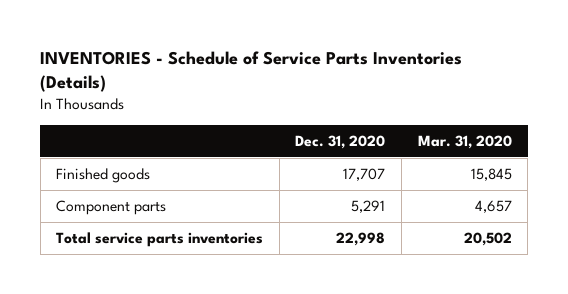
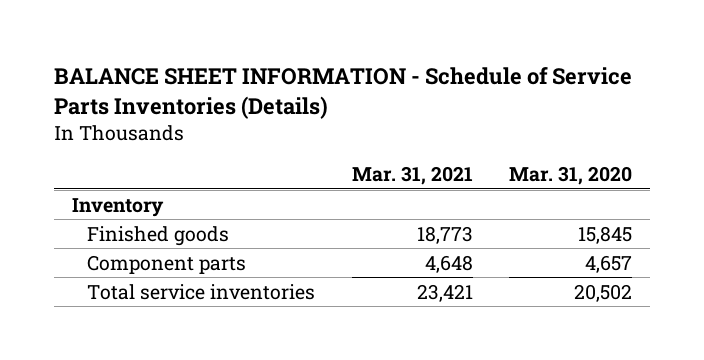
- INVENTORIES - Schedule of Service Parts Inventories (Details)
+ BALANCE SHEET INFORMATION - Schedule of Service Parts Inventories (Details)
- | Dec. 31, 2020 | Mar. 31, 2020
+ | Mar. 31, 2021 | Mar. 31, 2020
+ Inventory
- Total service parts inventories | 22,998 | 20,502
+ Total service inventories | 23,421 | 20,502

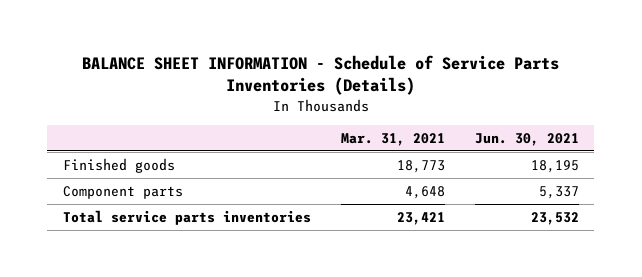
- | Mar. 31, 2021 | Mar. 31, 2020
+ | Mar. 31, 2021 | Jun. 30, 2021
- Inventory
- Total service inventories | 23,421 | 20,502
+ Total service parts inventories | 23,421 | 23,532

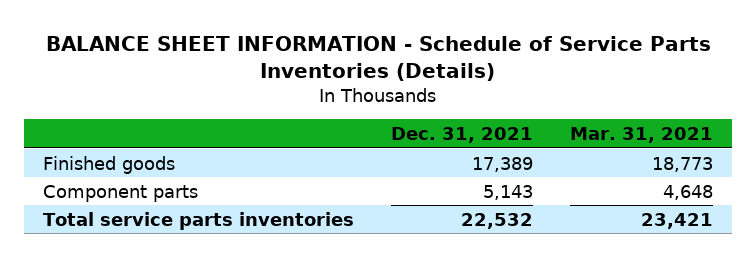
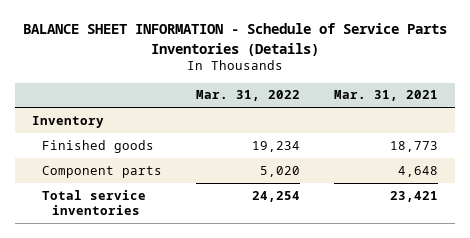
- | Dec. 31, 2021 | Mar. 31, 2021
+ | Mar. 31, 2022 | Mar. 31, 2021
+ Inventory
- Total service parts inventories | 22,532 | 23,421
+ Total service inventories | 24,254 | 23,421

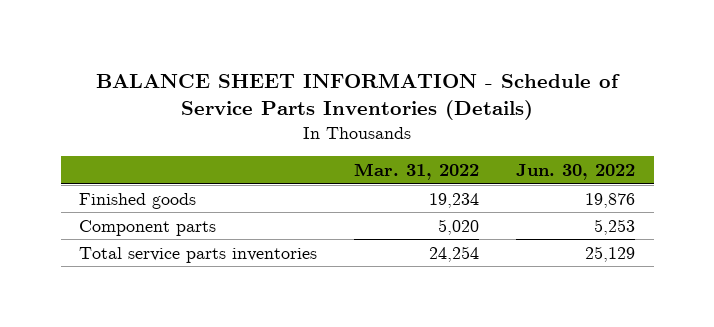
- | Mar. 31, 2022 | Mar. 31, 2021
+ | Mar. 31, 2022 | Jun. 30, 2022
- Inventory
- Total service inventories | 24,254 | 23,421
+ Total service parts inventories | 24,254 | 25,129

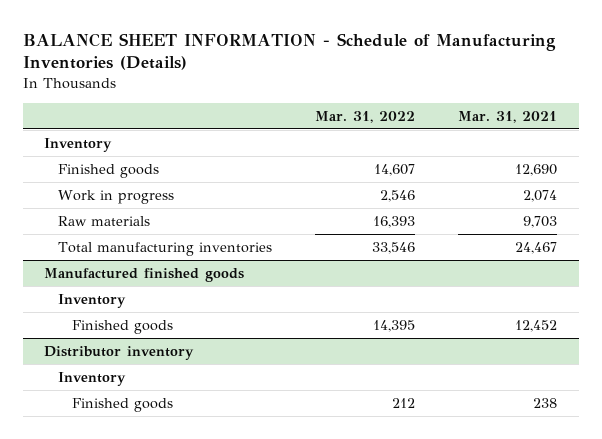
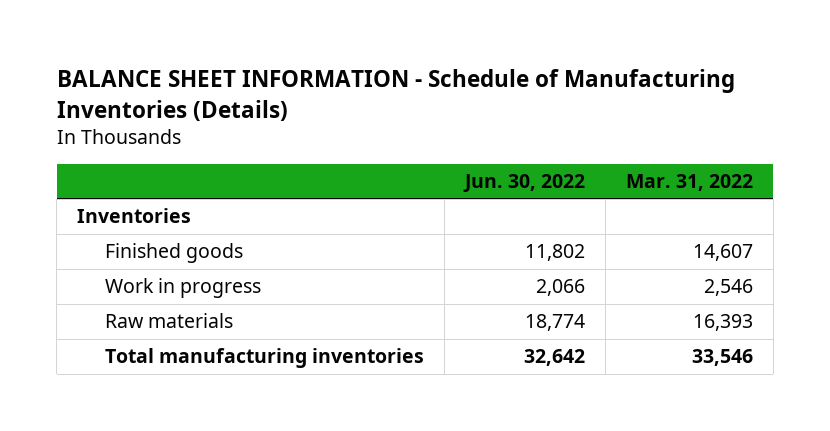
- | Mar. 31, 2022 | Mar. 31, 2021
+ | Jun. 30, 2022 | Mar. 31, 2022
- Inventory
+ Inventories
- Manufactured finished goods
- Inventory
- Finished goods | 14,395 | 12,452
- Distributor inventory
- Inventory
- Finished goods | 212 | 238

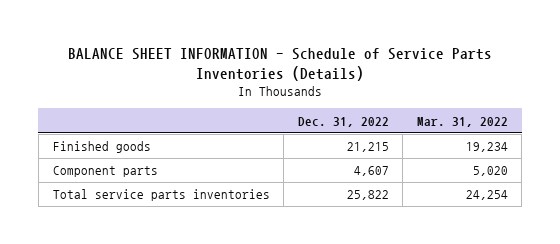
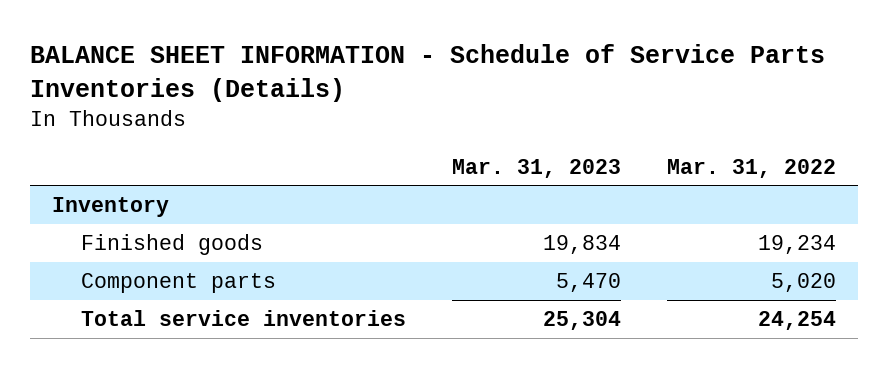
- | Dec. 31, 2022 | Mar. 31, 2022
+ | Mar. 31, 2023 | Mar. 31, 2022
+ Inventory
- Total service parts inventories | 25,822 | 24,254
+ Total service inventories | 25,304 | 24,254

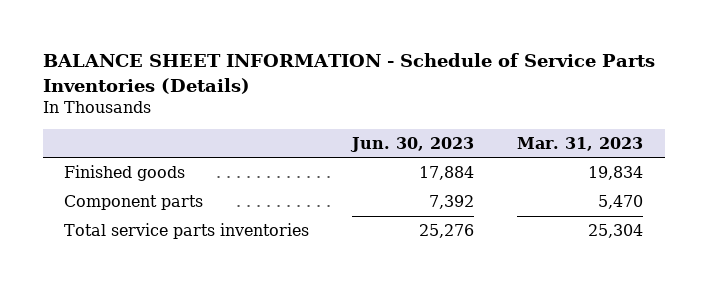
- | Mar. 31, 2023 | Mar. 31, 2022
+ | Jun. 30, 2023 | Mar. 31, 2023
- Inventory
- Total service inventories | 25,304 | 24,254
+ Total service parts inventories | 25,276 | 25,304

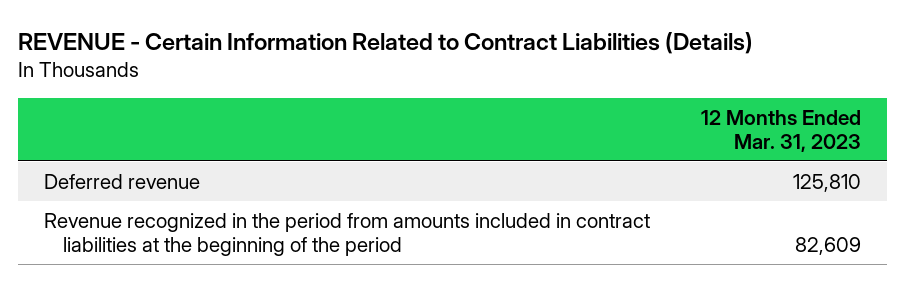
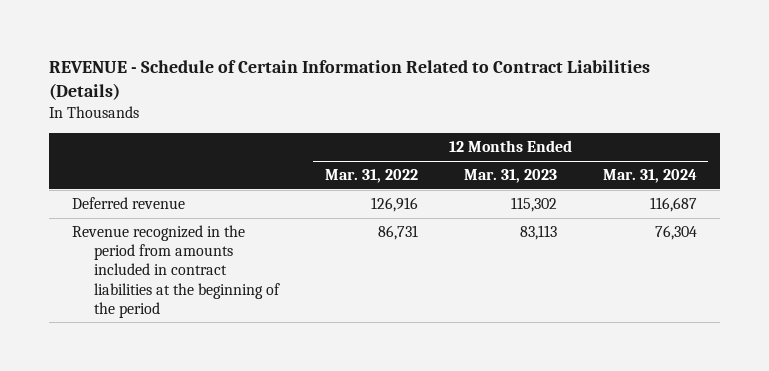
- REVENUE - Certain Information Related to Contract Liabilities (Details)
+ REVENUE - Schedule of Certain Information Related to Contract Liabilities (Details)
- | 12 Months Ended Mar. 31, 2023
+ | 12 Months Ended Mar. 31, 2022 | 12 Months Ended Mar. 31, 2023 | 12 Months Ended Mar. 31, 2024
- Deferred revenue | 125,810
- Revenue recognized in the period from amounts included in contract liabilities at the beginning of the period | 82,609
+ Deferred revenue | 126,916 | 115,302 | 116,687
+ Revenue recognized in the period from amounts included in contract liabilities at the beginning of the period | 86,731 | 83,113 | 76,304

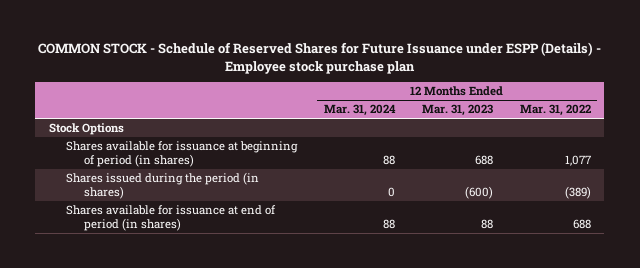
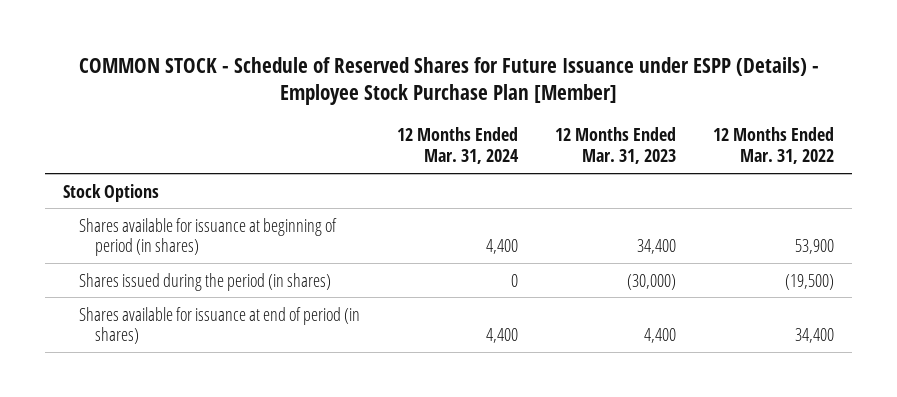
- COMMON STOCK - Schedule of Reserved Shares for Future Issuance under ESPP (Details) - Employee stock purchase plan
+ COMMON STOCK - Schedule of Reserved Shares for Future Issuance under ESPP (Details) - Employee Stock Purchase Plan [Member]
- Shares available for issuance at beginning of period (in shares) | 88 | 688 | 1,077
- Shares issued during the period (in shares) | 0 | (600) | (389)
- Shares available for issuance at end of period (in shares) | 88 | 88 | 688
+ Shares available for issuance at beginning of period (in shares) | 4,400 | 34,400 | 53,900
+ Shares issued during the period (in shares) | 0 | (30,000) | (19,500)
+ Shares available for issuance at end of period (in shares) | 4,400 | 4,400 | 34,400

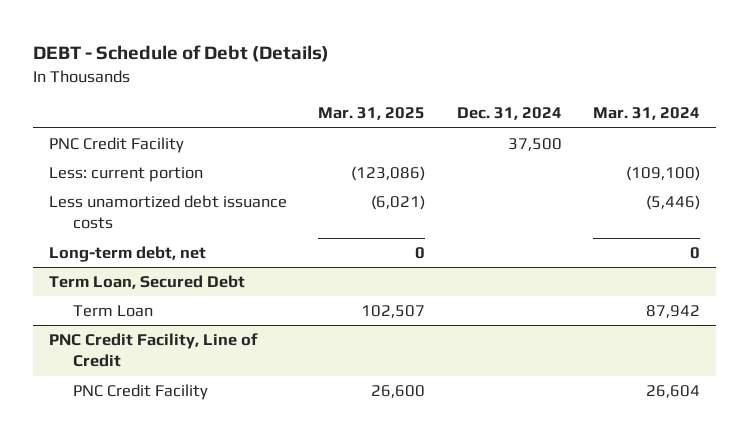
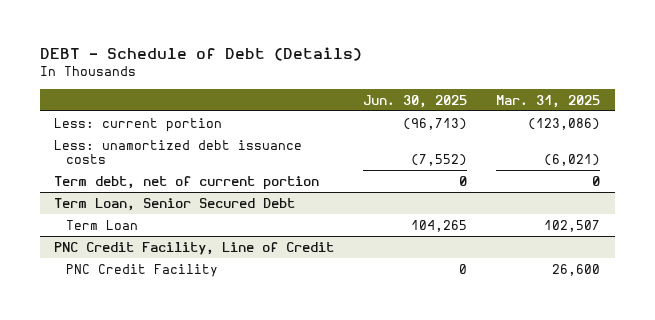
- | Mar. 31, 2025 | Dec. 31, 2024 | Mar. 31, 2024
+ | Jun. 30, 2025 | Mar. 31, 2025
- PNC Credit Facility | | 37,500 |
- Less unamortized debt issuance costs | (6,021) | | (5,446)
- Long-term debt, net | 0 | | 0
- Term Loan, Secured Debt
+ Less: unamortized debt issuance costs | (7,552) | (6,021)
+ Term debt, net of current portion | 0 | 0
+ Term Loan, Senior Secured Debt

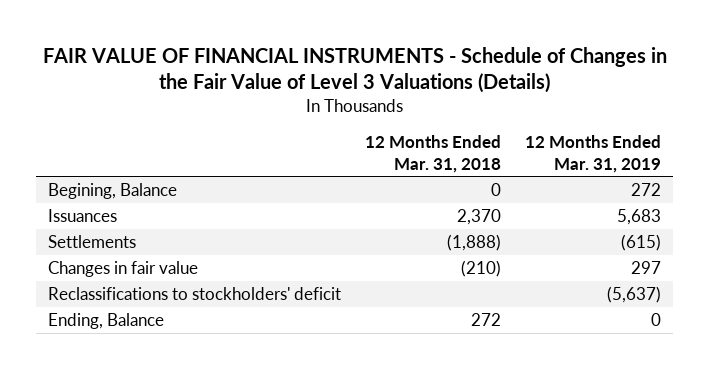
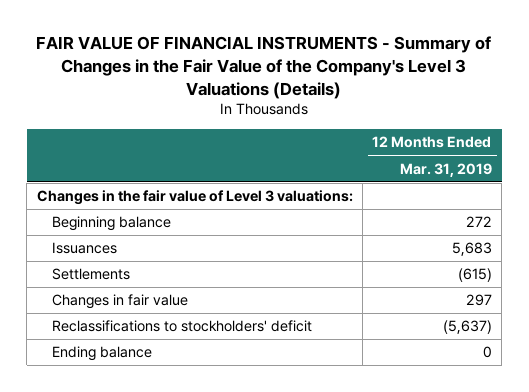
- FAIR VALUE OF FINANCIAL INSTRUMENTS - Schedule of Changes in the Fair Value of Level 3 Valuations (Details)
+ FAIR VALUE OF FINANCIAL INSTRUMENTS - Summary of Changes in the Fair Value of the Company's Level 3 Valuations (Details)
- | 12 Months Ended Mar. 31, 2018 | 12 Months Ended Mar. 31, 2019
+ | 12 Months Ended Mar. 31, 2019
- Begining, Balance | 0 | 272
+ Changes in the fair value of Level 3 valuations:
+ Beginning balance | 272
- Ending, Balance | 272 | 0
+ Ending balance | 0

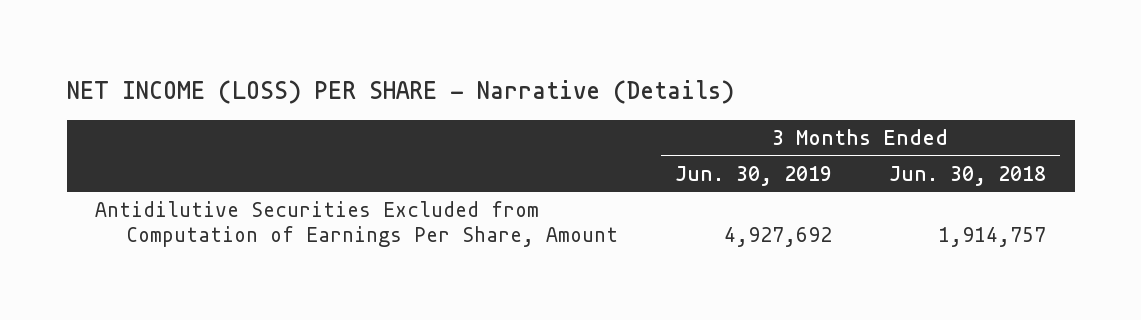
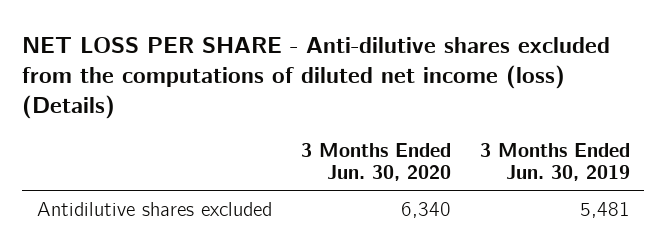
- NET INCOME (LOSS) PER SHARE - Narrative (Details)
+ NET LOSS PER SHARE - Anti-dilutive shares excluded from the computations of diluted net income (loss) (Details)
- | 3 Months Ended Jun. 30, 2019 | 3 Months Ended Jun. 30, 2018
+ | 3 Months Ended Jun. 30, 2020 | 3 Months Ended Jun. 30, 2019
- Antidilutive Securities Excluded from Computation of Earnings Per Share, Amount | 4,927,692 | 1,914,757
+ Antidilutive shares excluded | 6,340 | 5,481

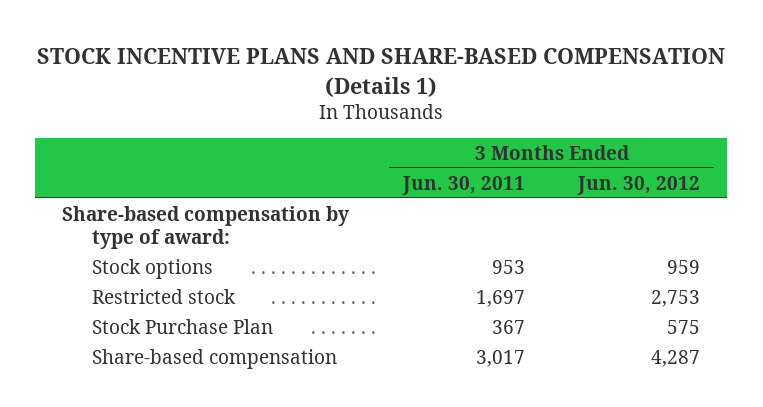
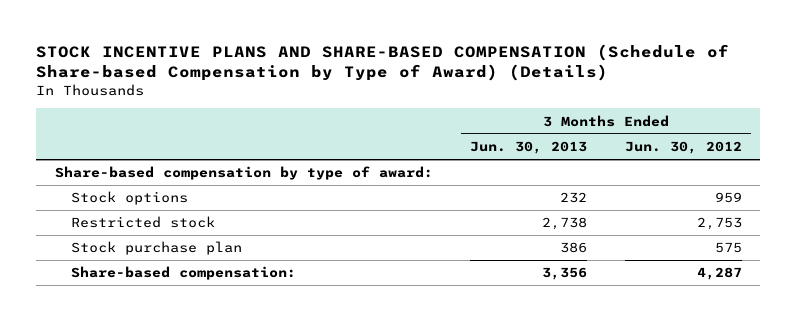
- STOCK INCENTIVE PLANS AND SHARE-BASED COMPENSATION (Details 1)
+ STOCK INCENTIVE PLANS AND SHARE-BASED COMPENSATION (Schedule of Share-based Compensation by Type of Award) (Details)
- | 3 Months Ended Jun. 30, 2011 | 3 Months Ended Jun. 30, 2012
+ | 3 Months Ended Jun. 30, 2013 | 3 Months Ended Jun. 30, 2012
- Stock Purchase Plan | 367 | 575
- Share-based compensation | 3,017 | 4,287
+ Stock purchase plan | 386 | 575
+ Share-based compensation: | 3,356 | 4,287

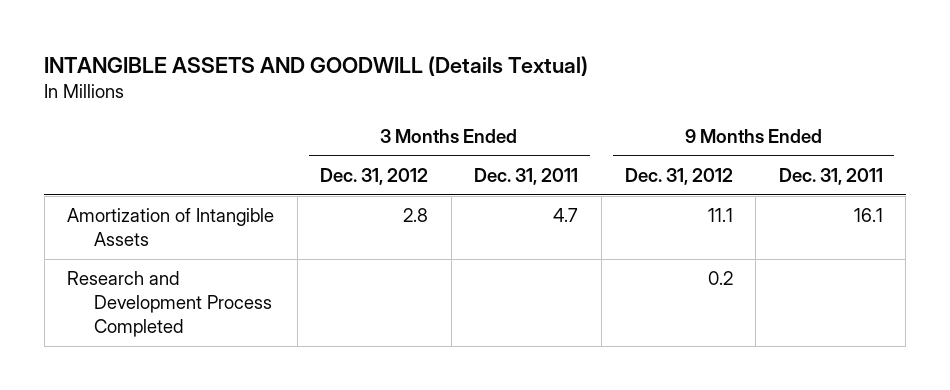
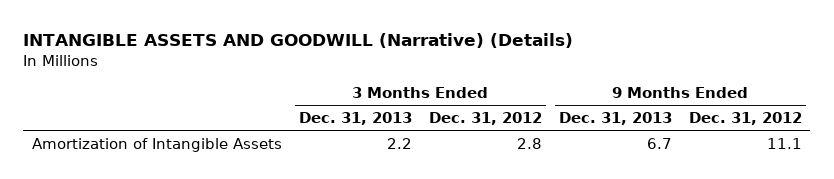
- INTANGIBLE ASSETS AND GOODWILL (Details Textual)
+ INTANGIBLE ASSETS AND GOODWILL (Narrative) (Details)
- | 3 Months Ended Dec. 31, 2012 | 3 Months Ended Dec. 31, 2011 | 9 Months Ended Dec. 31, 2012 | 9 Months Ended Dec. 31, 2011
+ | 3 Months Ended Dec. 31, 2013 | 3 Months Ended Dec. 31, 2012 | 9 Months Ended Dec. 31, 2013 | 9 Months Ended Dec. 31, 2012
- Research and Development Process Completed | | | 0.2 |

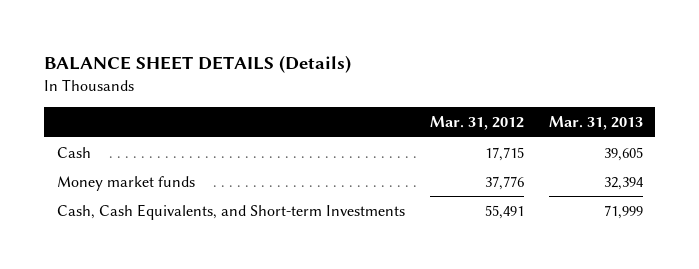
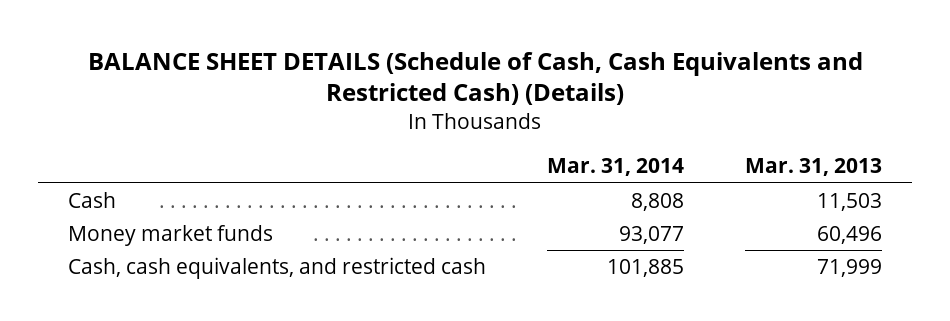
- BALANCE SHEET DETAILS (Details)
+ BALANCE SHEET DETAILS (Schedule of Cash, Cash Equivalents and Restricted Cash) (Details)
- | Mar. 31, 2012 | Mar. 31, 2013
+ | Mar. 31, 2014 | Mar. 31, 2013
- Cash | 17,715 | 39,605
- Money market funds | 37,776 | 32,394
- Cash, Cash Equivalents, and Short-term Investments | 55,491 | 71,999
+ Cash | 8,808 | 11,503
+ Money market funds | 93,077 | 60,496
+ Cash, cash equivalents, and restricted cash | 101,885 | 71,999

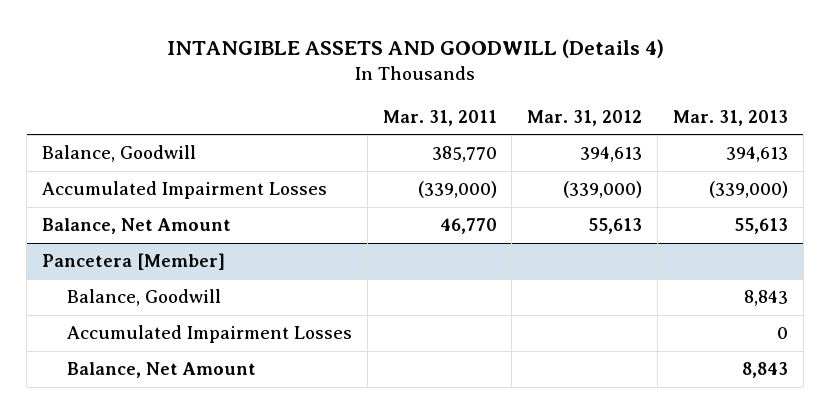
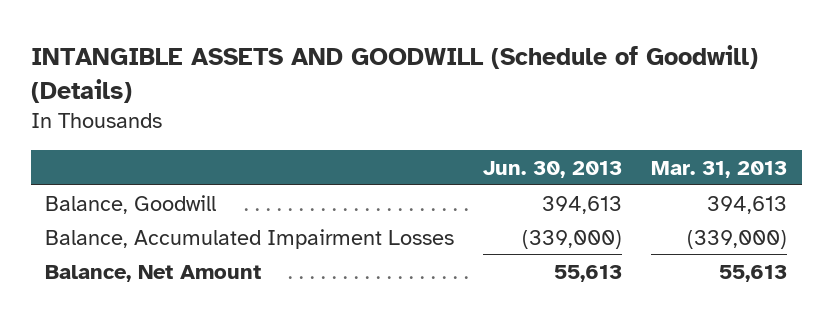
- INTANGIBLE ASSETS AND GOODWILL (Details 4)
+ INTANGIBLE ASSETS AND GOODWILL (Schedule of Goodwill) (Details)
- | Mar. 31, 2011 | Mar. 31, 2012 | Mar. 31, 2013
+ | Jun. 30, 2013 | Mar. 31, 2013
- Accumulated Impairment Losses | (339,000) | (339,000) | (339,000)
+ Balance, Accumulated Impairment Losses | (339,000) | (339,000)
- Pancetera [Member]
- Balance, Goodwill | | | 8,843
- Accumulated Impairment Losses | | | 0
- Balance, Net Amount | | | 8,843

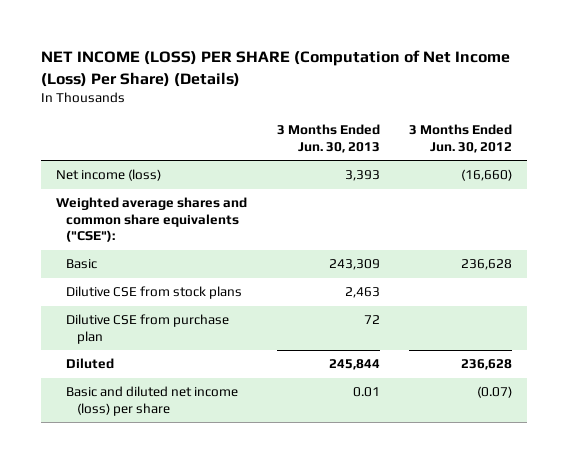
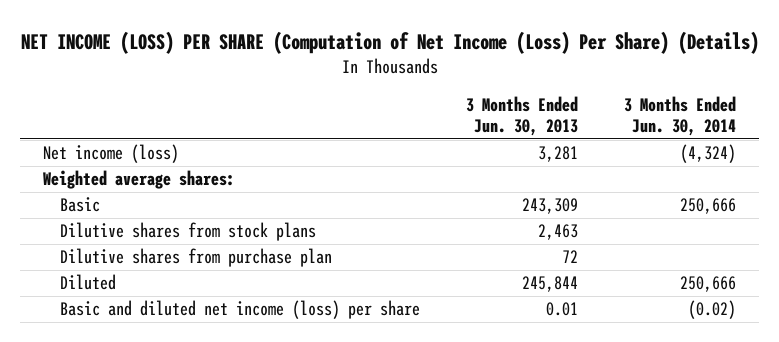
- | 3 Months Ended Jun. 30, 2013 | 3 Months Ended Jun. 30, 2012
+ | 3 Months Ended Jun. 30, 2013 | 3 Months Ended Jun. 30, 2014
- Net income (loss) | 3,393 | (16,660)
- Weighted average shares and common share equivalents ("CSE"):
+ Net income (loss) | 3,281 | (4,324)
+ Weighted average shares:
- Dilutive CSE from stock plans | 2,463 |
- Dilutive CSE from purchase plan | 72 |
+ Dilutive shares from stock plans | 2,463 |
+ Dilutive shares from purchase plan | 72 |

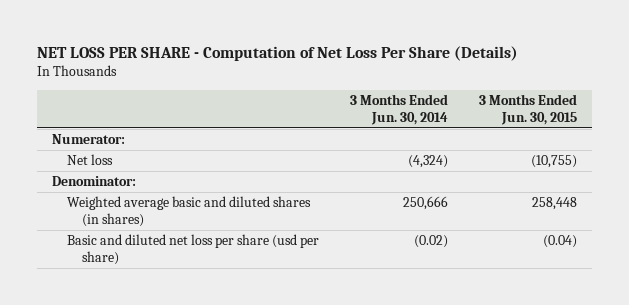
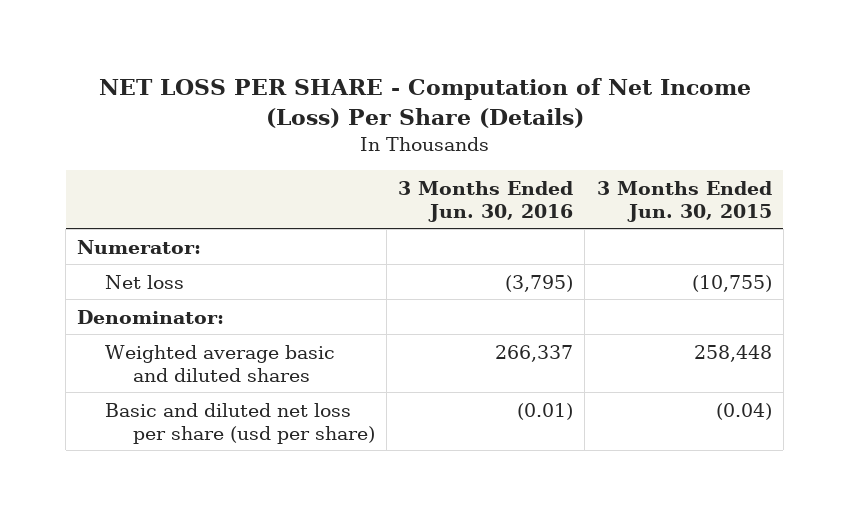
- NET LOSS PER SHARE - Computation of Net Loss Per Share (Details)
+ NET LOSS PER SHARE - Computation of Net Income (Loss) Per Share (Details)
- | 3 Months Ended Jun. 30, 2014 | 3 Months Ended Jun. 30, 2015
+ | 3 Months Ended Jun. 30, 2016 | 3 Months Ended Jun. 30, 2015
- Weighted average basic and diluted shares (in shares) | 250,666 | 258,448
+ Weighted average basic and diluted shares | 266,337 | 258,448

